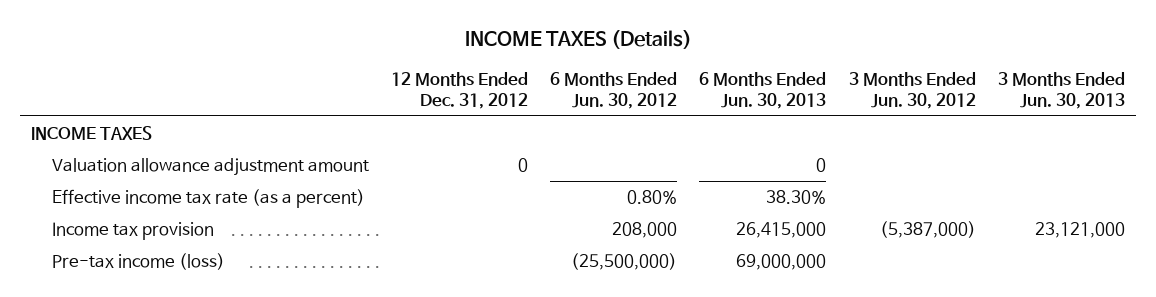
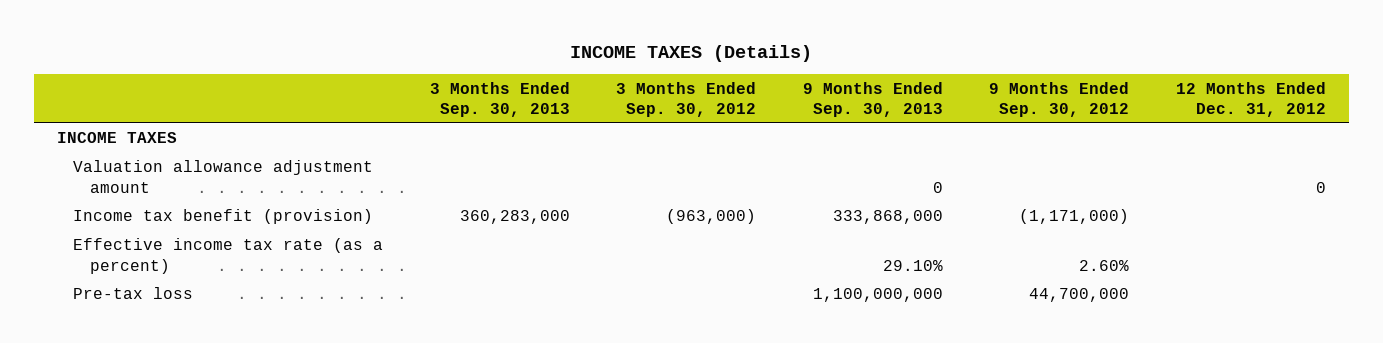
- | 12 Months Ended Dec. 31, 2012 | 6 Months Ended Jun. 30, 2012 | 6 Months Ended Jun. 30, 2013 | 3 Months Ended Jun. 30, 2012 | 3 Months Ended Jun. 30, 2013
+ | 3 Months Ended Sep. 30, 2013 | 3 Months Ended Sep. 30, 2012 | 9 Months Ended Sep. 30, 2013 | 9 Months Ended Sep. 30, 2012 | 12 Months Ended Dec. 31, 2012
+ Income tax benefit (provision) | 360,283,000 | (963,000) | 333,868,000 | (1,171,000) |
- Income tax provision | | 208,000 | 26,415,000 | (5,387,000) | 23,121,000
- Pre-tax income (loss) | | (25,500,000) | 69,000,000 | |
+ Pre-tax loss | | | 1,100,000,000 | 44,700,000 |

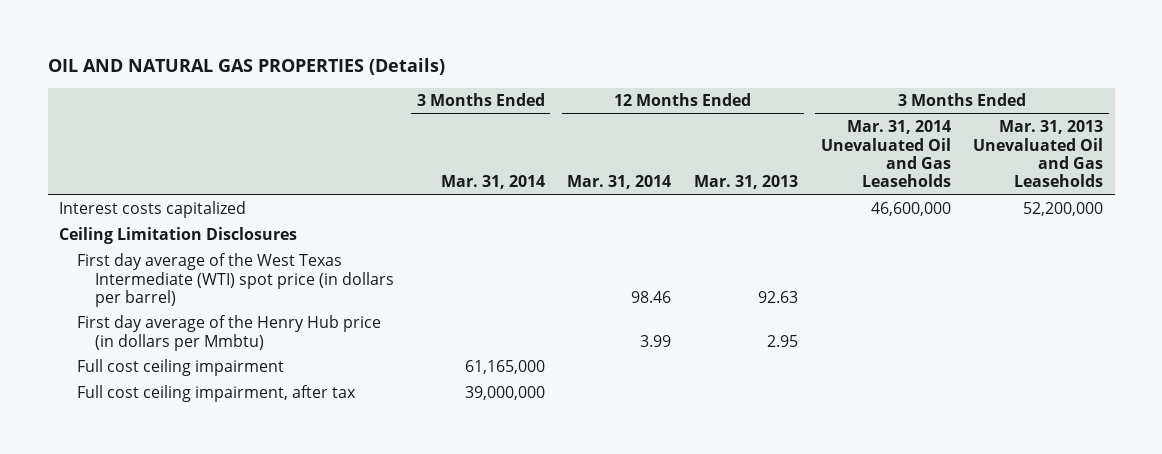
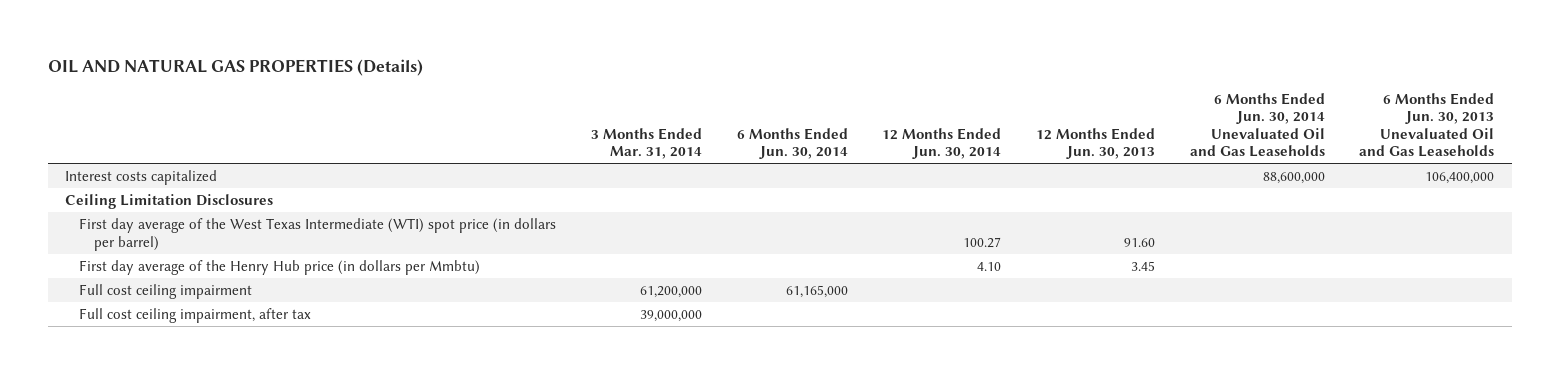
- | 3 Months Ended Mar. 31, 2014 | 12 Months Ended Mar. 31, 2014 | 12 Months Ended Mar. 31, 2013 | 3 Months Ended Mar. 31, 2014 Unevaluated Oil and Gas Leaseholds | 3 Months Ended Mar. 31, 2013 Unevaluated Oil and Gas Leaseholds
+ | 3 Months Ended Mar. 31, 2014 | 6 Months Ended Jun. 30, 2014 | 12 Months Ended Jun. 30, 2014 | 12 Months Ended Jun. 30, 2013 | 6 Months Ended Jun. 30, 2014 Unevaluated Oil and Gas Leaseholds | 6 Months Ended Jun. 30, 2013 Unevaluated Oil and Gas Leaseholds
- Full cost ceiling impairment | 61,165,000 | | | |
+ Full cost ceiling impairment | 61,200,000 | 61,165,000 | | | |

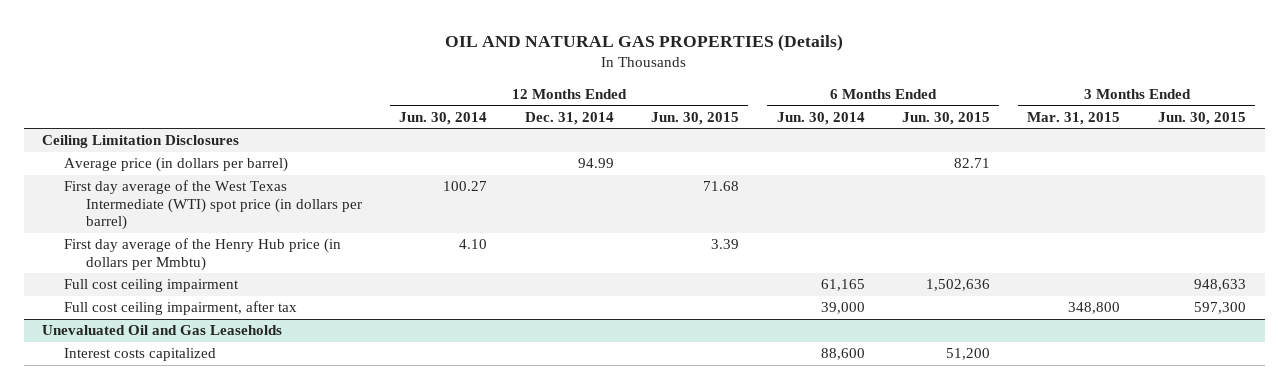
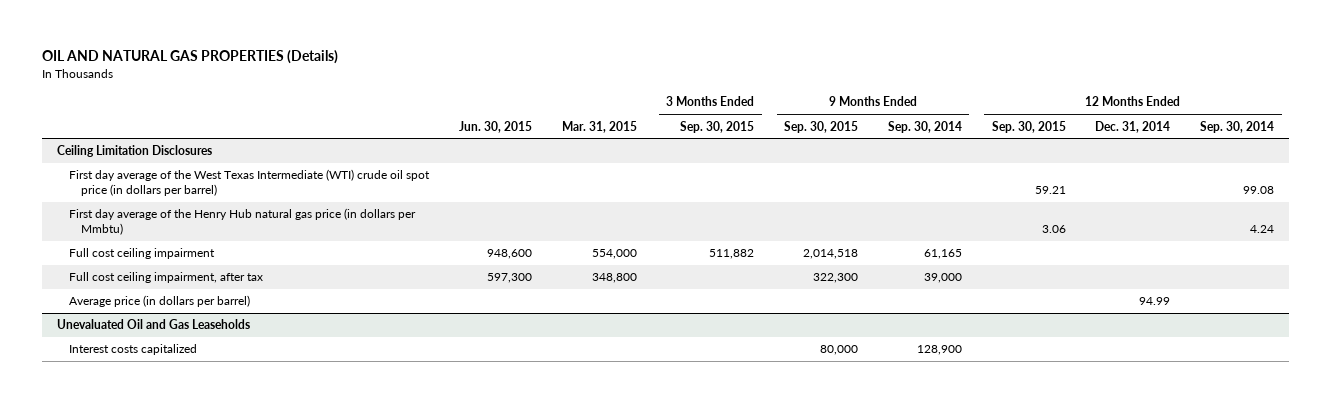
- | 12 Months Ended Jun. 30, 2014 | 12 Months Ended Dec. 31, 2014 | 12 Months Ended Jun. 30, 2015 | 6 Months Ended Jun. 30, 2014 | 6 Months Ended Jun. 30, 2015 | 3 Months Ended Mar. 31, 2015 | 3 Months Ended Jun. 30, 2015
+ | Jun. 30, 2015 | Mar. 31, 2015 | 3 Months Ended Sep. 30, 2015 | 9 Months Ended Sep. 30, 2015 | 9 Months Ended Sep. 30, 2014 | 12 Months Ended Sep. 30, 2015 | 12 Months Ended Dec. 31, 2014 | 12 Months Ended Sep. 30, 2014
- First day average of the West Texas Intermediate (WTI) spot price (in dollars per barrel) | 100.27 | | 71.68 | | | |
- First day average of the Henry Hub price (in dollars per Mmbtu) | 4.10 | | 3.39 | | | |
+ First day average of the West Texas Intermediate (WTI) crude oil spot price (in dollars per barrel) | | | | | | 59.21 | | 99.08
+ First day average of the Henry Hub natural gas price (in dollars per Mmbtu) | | | | | | 3.06 | | 4.24
moved down: Average price (in dollars per barrel) | | | | | | | 94.99 |

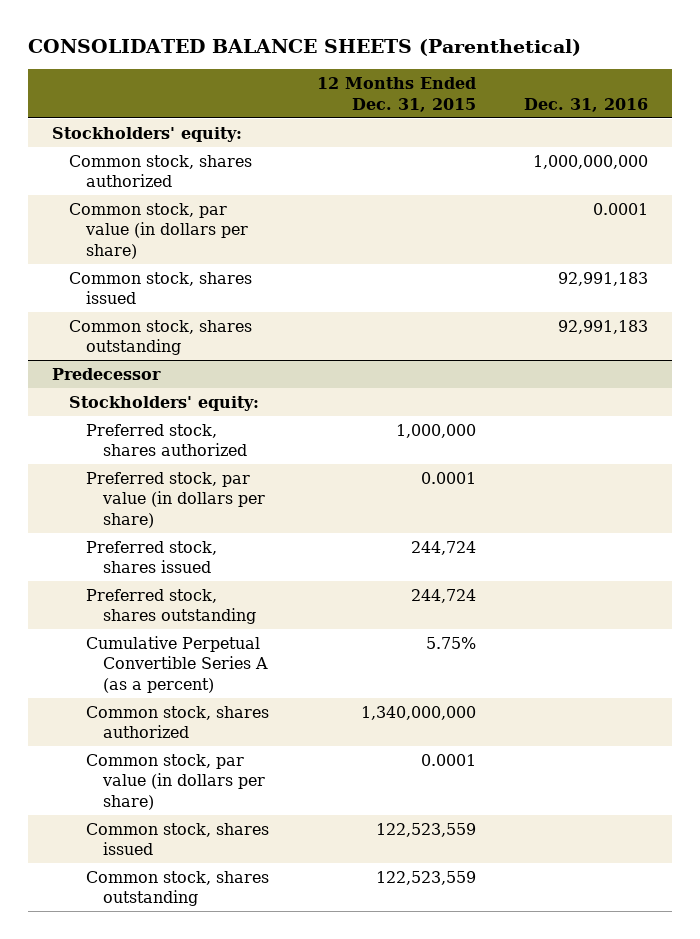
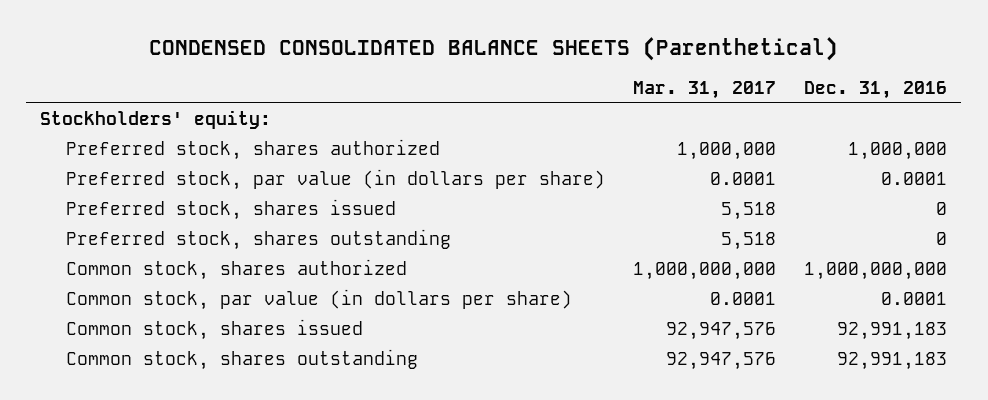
- CONSOLIDATED BALANCE SHEETS (Parenthetical)
+ CONDENSED CONSOLIDATED BALANCE SHEETS (Parenthetical)
- | 12 Months Ended Dec. 31, 2015 | Dec. 31, 2016
+ | Mar. 31, 2017 | Dec. 31, 2016
+ Preferred stock, shares authorized | 1,000,000 | 1,000,000
+ Preferred stock, par value (in dollars per share) | 0.0001 | 0.0001
+ Preferred stock, shares issued | 5,518 | 0
+ Preferred stock, shares outstanding | 5,518 | 0
- Predecessor
- Stockholders' equity:
- Preferred stock, shares authorized | 1,000,000 |
- Preferred stock, par value (in dollars per share) | 0.0001 |
- Preferred stock, shares issued | 244,724 |
- Preferred stock, shares outstanding | 244,724 |
- Cumulative Perpetual Convertible Series A (as a percent) | 5.75% |
- Common stock, shares authorized | 1,340,000,000 |
- Common stock, par value (in dollars per share) | 0.0001 |
- Common stock, shares issued | 122,523,559 |
- Common stock, shares outstanding | 122,523,559 |

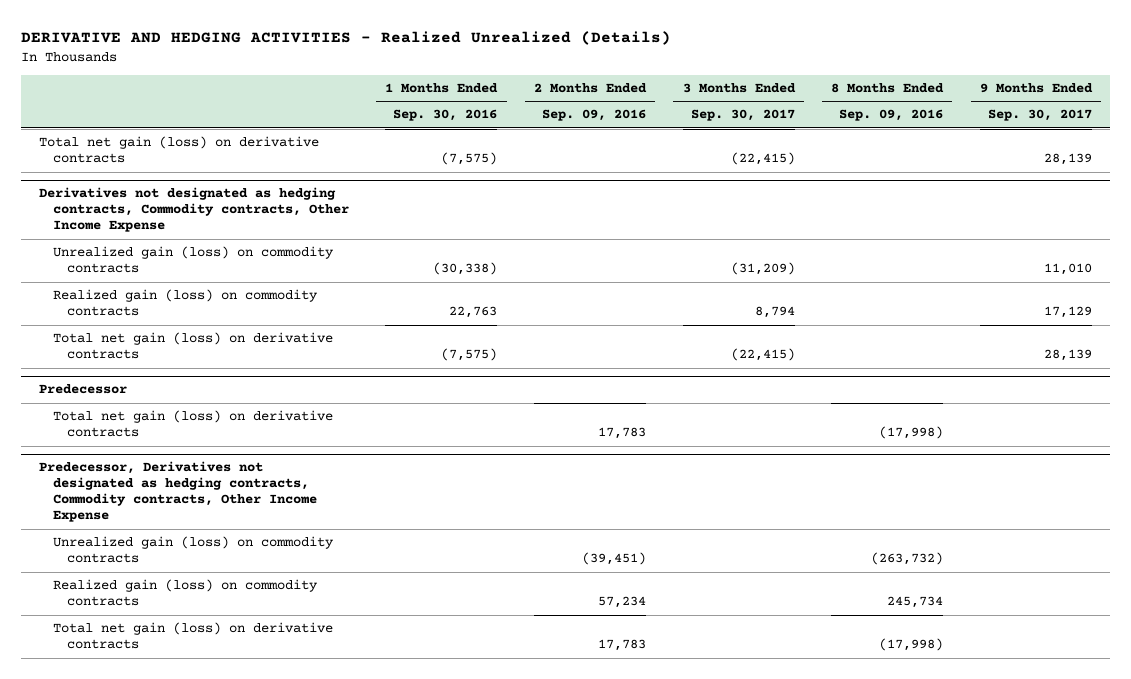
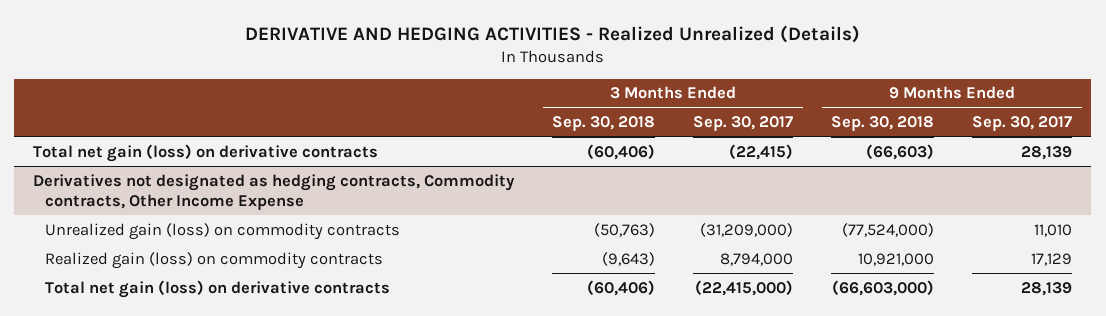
- | 1 Months Ended Sep. 30, 2016 | 2 Months Ended Sep. 09, 2016 | 3 Months Ended Sep. 30, 2017 | 8 Months Ended Sep. 09, 2016 | 9 Months Ended Sep. 30, 2017
+ | 3 Months Ended Sep. 30, 2018 | 3 Months Ended Sep. 30, 2017 | 9 Months Ended Sep. 30, 2018 | 9 Months Ended Sep. 30, 2017
@ Derivatives not designated as hedging contracts, Commodity contracts, Other Income Expense
- Unrealized gain (loss) on commodity contracts | (30,338) | | (31,209) | | 11,010
- Realized gain (loss) on commodity contracts | 22,763 | | 8,794 | | 17,129
- Total net gain (loss) on derivative contracts | (7,575) | | (22,415) | | 28,139
- Predecessor
- Total net gain (loss) on derivative contracts | | 17,783 | | (17,998) |
- Predecessor, Derivatives not designated as hedging contracts, Commodity contracts, Other Income Expense
- Unrealized gain (loss) on commodity contracts | | (39,451) | | (263,732) |
- Realized gain (loss) on commodity contracts | | 57,234 | | 245,734 |
- Total net gain (loss) on derivative contracts | | 17,783 | | (17,998) |
@ Derivatives not designated as hedging contracts, Commodity contracts, Other Income Expense
+ Unrealized gain (loss) on commodity contracts | (50,763) | (31,209,000) | (77,524,000) | 11,010
+ Realized gain (loss) on commodity contracts | (9,643) | 8,794,000 | 10,921,000 | 17,129
+ Total net gain (loss) on derivative contracts | (60,406) | (22,415,000) | (66,603,000) | 28,139

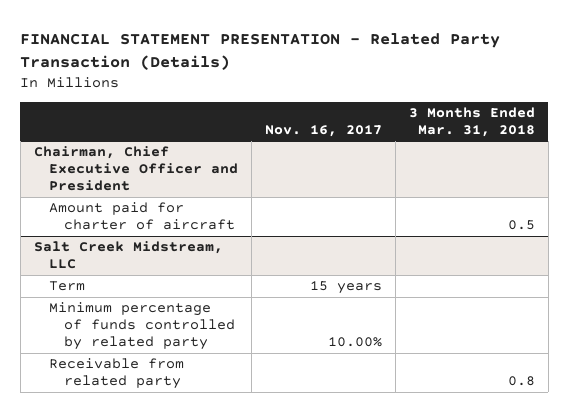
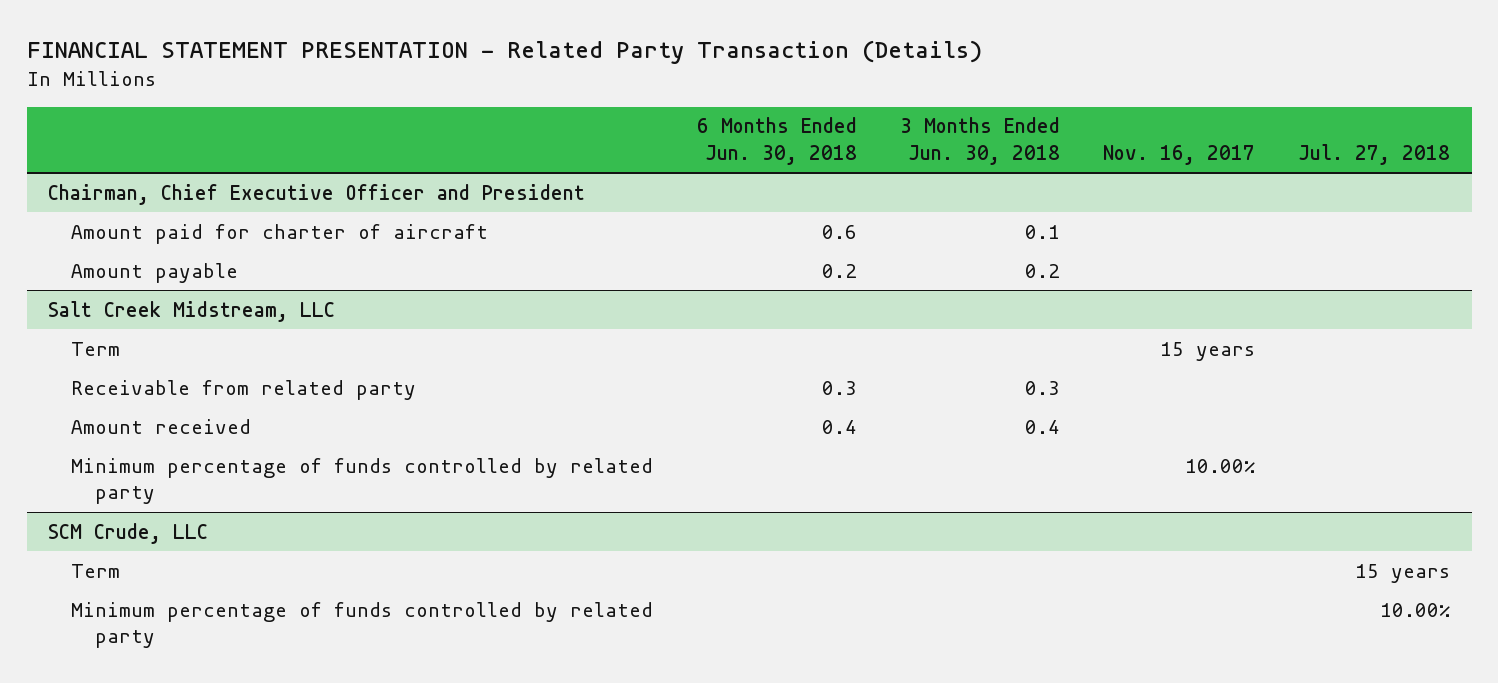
- | Nov. 16, 2017 | 3 Months Ended Mar. 31, 2018
+ | 6 Months Ended Jun. 30, 2018 | 3 Months Ended Jun. 30, 2018 | Nov. 16, 2017 | Jul. 27, 2018
@ Chairman, Chief Executive Officer and President
+ Amount payable | 0.2 | 0.2 | |
@ Salt Creek Midstream, LLC
+ Amount received | 0.4 | 0.4 | |
moved down: Minimum percentage of funds controlled by related party | | | 10.00% |
+ SCM Crude, LLC
+ Term | | | | 15 years
+ Minimum percentage of funds controlled by related party | | | | 10.00%

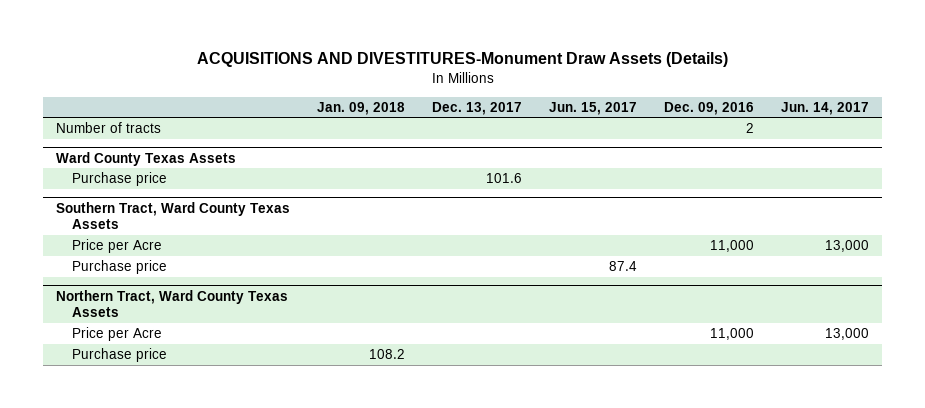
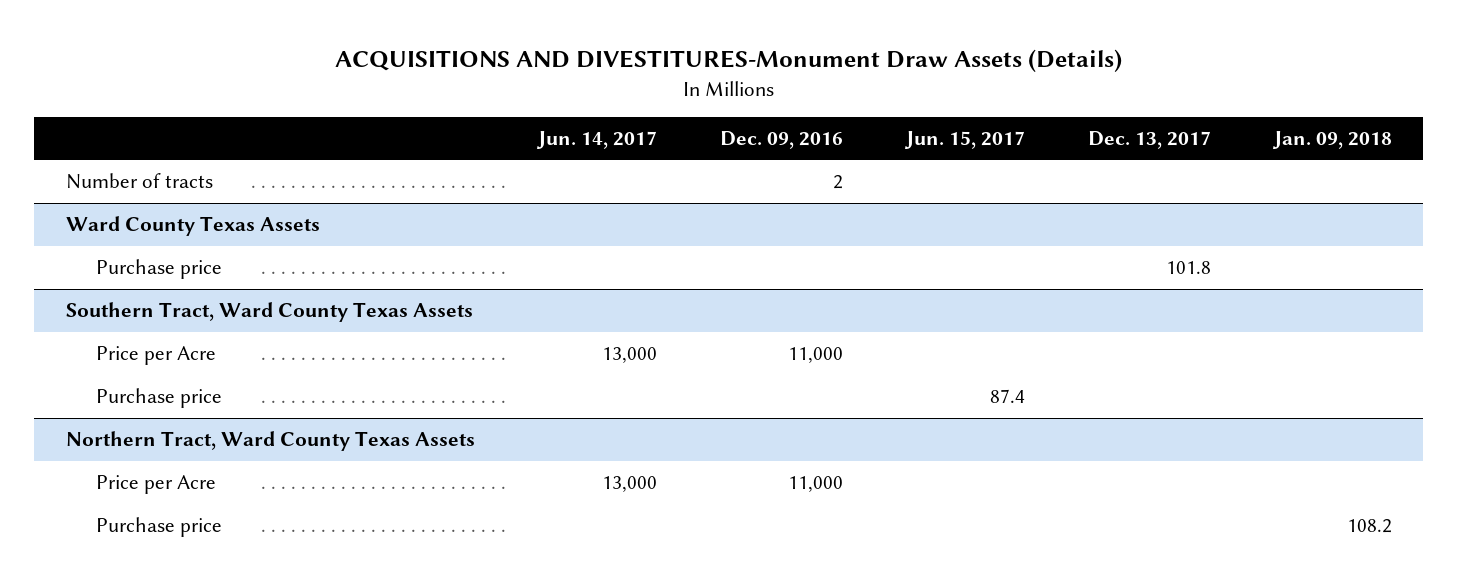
- | Jan. 09, 2018 | Dec. 13, 2017 | Jun. 15, 2017 | Dec. 09, 2016 | Jun. 14, 2017
+ | Jun. 14, 2017 | Dec. 09, 2016 | Jun. 15, 2017 | Dec. 13, 2017 | Jan. 09, 2018
@ Ward County Texas Assets
- Purchase price | | 101.6 | | |
+ Purchase price | | | | 101.8 |

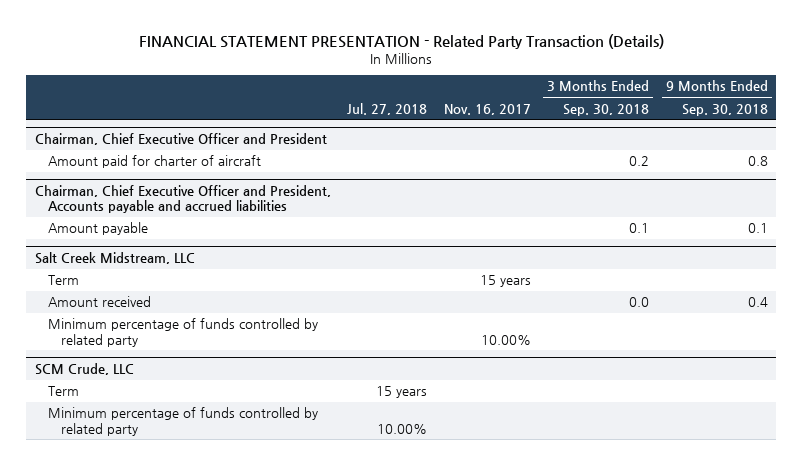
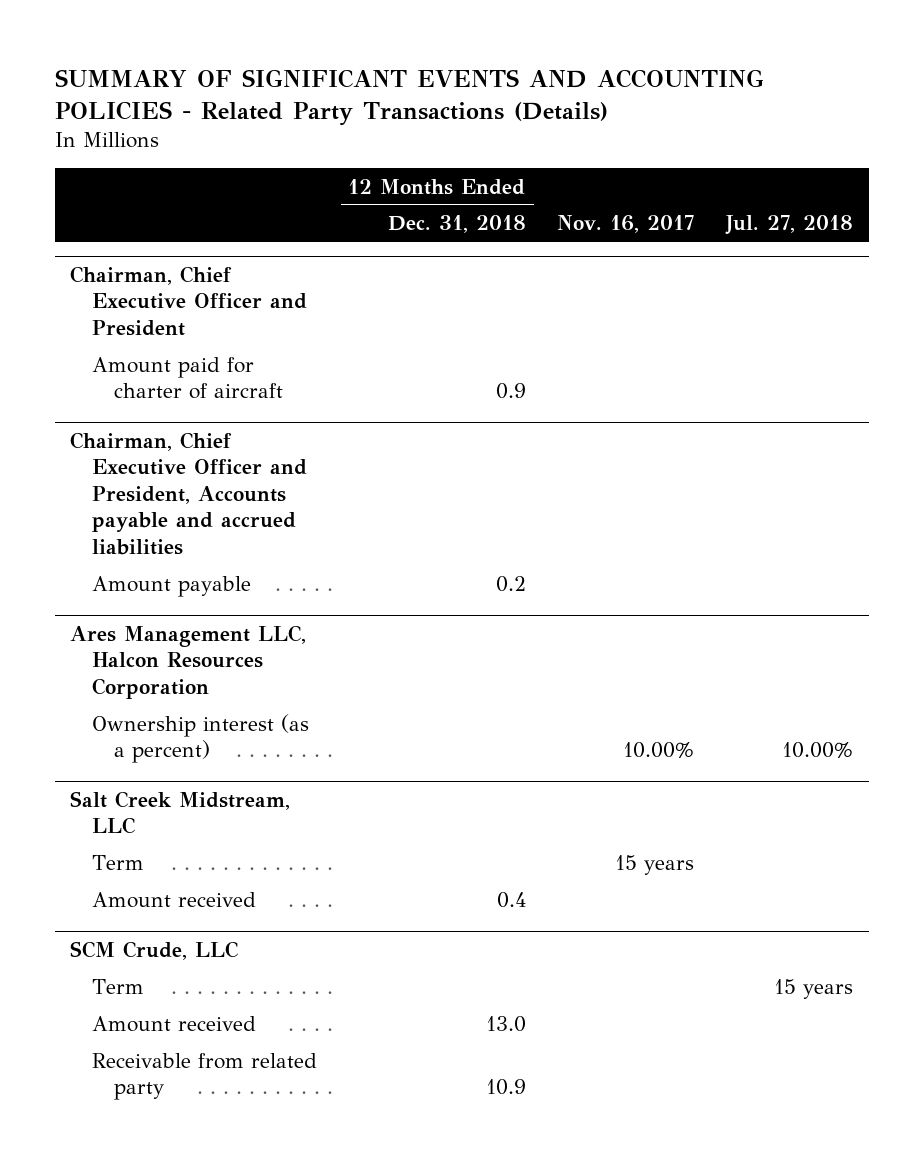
- FINANCIAL STATEMENT PRESENTATION - Related Party Transaction (Details)
+ SUMMARY OF SIGNIFICANT EVENTS AND ACCOUNTING POLICIES - Related Party Transactions (Details)
- | Jul. 27, 2018 | Nov. 16, 2017 | 3 Months Ended Sep. 30, 2018 | 9 Months Ended Sep. 30, 2018
+ | 12 Months Ended Dec. 31, 2018 | Nov. 16, 2017 | Jul. 27, 2018
+ Ares Management LLC, Halcon Resources Corporation
+ Ownership interest (as a percent) | | 10.00% | 10.00%
@ Salt Creek Midstream, LLC
- Minimum percentage of funds controlled by related party | | 10.00% | |
@ SCM Crude, LLC
- Minimum percentage of funds controlled by related party | 10.00% | | |
+ Amount received | 13.0 | |
+ Receivable from related party | 10.9 | |

